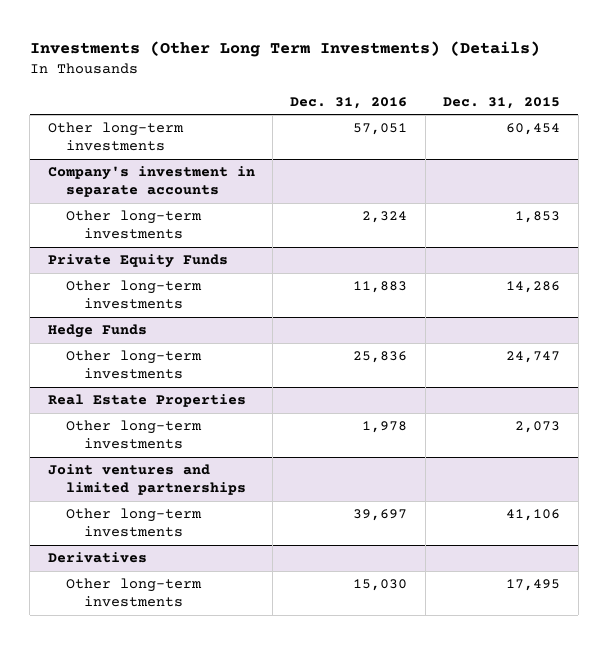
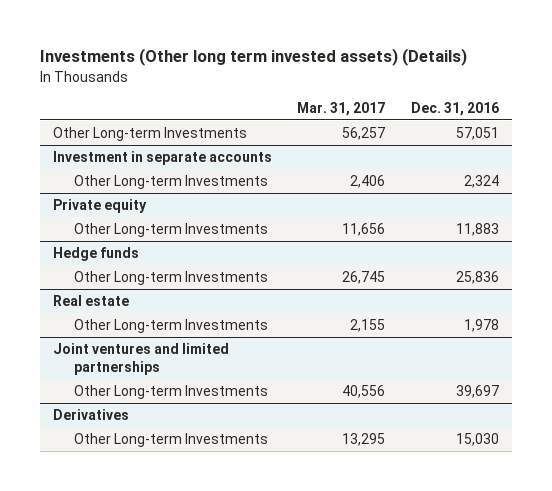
- Investments (Other Long Term Investments) (Details)
+ Investments (Other long term invested assets) (Details)
- | Dec. 31, 2016 | Dec. 31, 2015
+ | Mar. 31, 2017 | Dec. 31, 2016
- Other long-term investments | 57,051 | 60,454
- Company's investment in separate accounts
- Other long-term investments | 2,324 | 1,853
- Private Equity Funds
- Other long-term investments | 11,883 | 14,286
- Hedge Funds
- Other long-term investments | 25,836 | 24,747
- Real Estate Properties
- Other long-term investments | 1,978 | 2,073
+ Other Long-term Investments | 56,257 | 57,051
+ Investment in separate accounts
+ Other Long-term Investments | 2,406 | 2,324
+ Private equity
+ Other Long-term Investments | 11,656 | 11,883
+ Hedge funds
+ Other Long-term Investments | 26,745 | 25,836
+ Real estate
+ Other Long-term Investments | 2,155 | 1,978
@ Joint ventures and limited partnerships
- Other long-term investments | 39,697 | 41,106
+ Other Long-term Investments | 40,556 | 39,697
@ Derivatives
- Other long-term investments | 15,030 | 17,495
+ Other Long-term Investments | 13,295 | 15,030

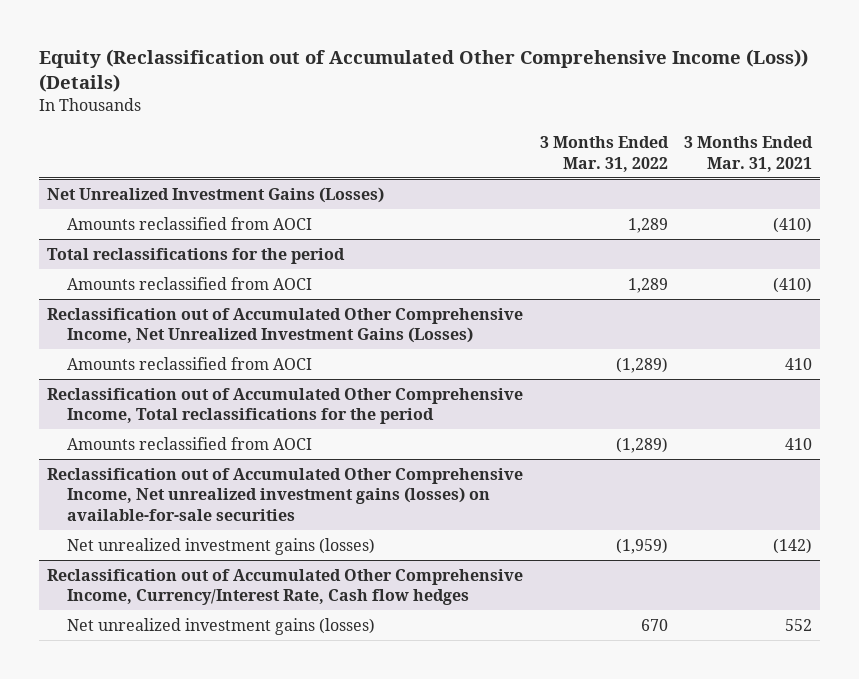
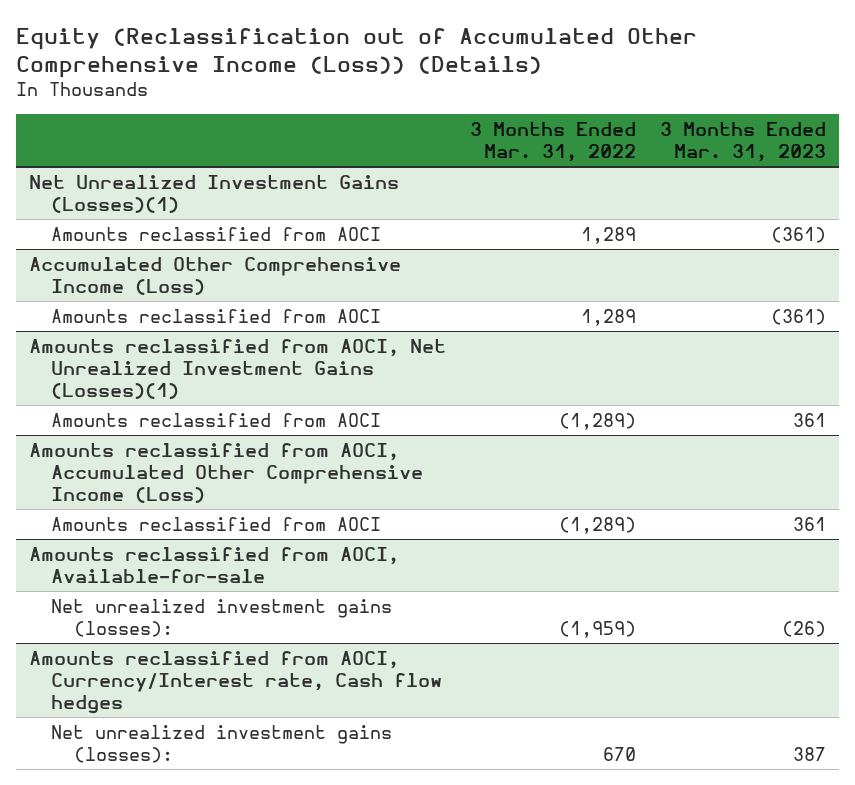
- | 3 Months Ended Mar. 31, 2022 | 3 Months Ended Mar. 31, 2021
+ | 3 Months Ended Mar. 31, 2022 | 3 Months Ended Mar. 31, 2023
- Net Unrealized Investment Gains (Losses)
+ Net Unrealized Investment Gains (Losses)(1)
- Total reclassifications for the period
+ Accumulated Other Comprehensive Income (Loss)
- Reclassification out of Accumulated Other Comprehensive Income, Net Unrealized Investment Gains (Losses)
+ Amounts reclassified from AOCI, Net Unrealized Investment Gains (Losses)(1)
- Reclassification out of Accumulated Other Comprehensive Income, Total reclassifications for the period
+ Amounts reclassified from AOCI, Accumulated Other Comprehensive Income (Loss)
- Reclassification out of Accumulated Other Comprehensive Income, Net unrealized investment gains (losses) on available-for-sale securities
- Net unrealized investment gains (losses) | (1,959) | (142)
- Reclassification out of Accumulated Other Comprehensive Income, Currency/Interest Rate, Cash flow hedges
- Net unrealized investment gains (losses) | 670 | 552
+ Amounts reclassified from AOCI, Available-for-sale
+ Net unrealized investment gains (losses): | (1,959) | (26)
+ Amounts reclassified from AOCI, Currency/Interest rate, Cash flow hedges
+ Net unrealized investment gains (losses): | 670 | 387

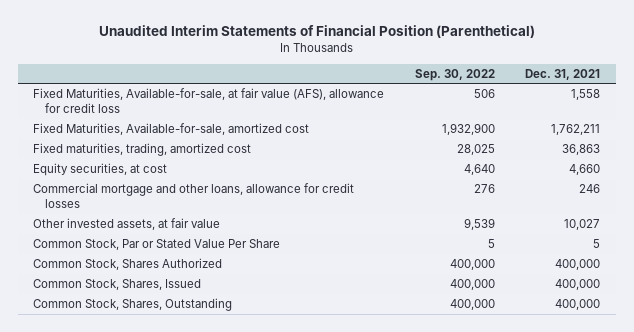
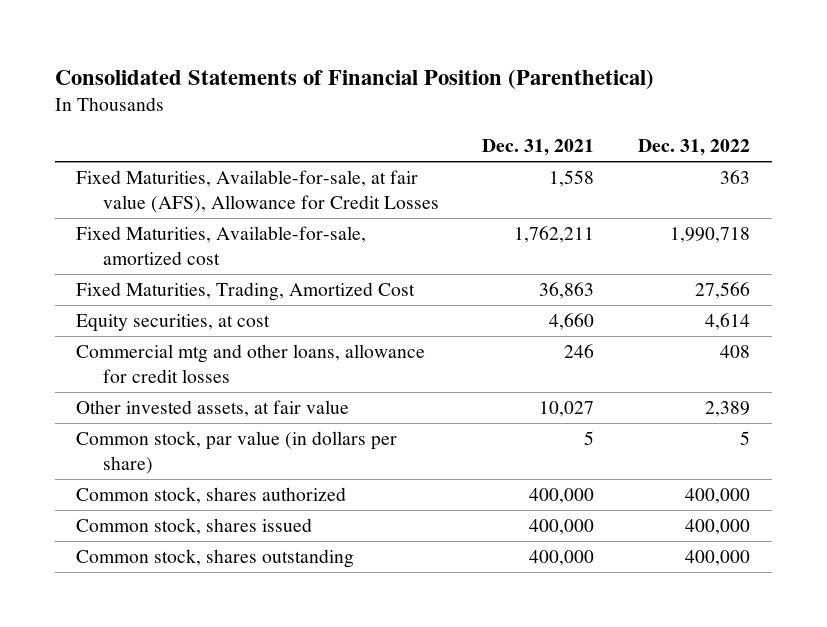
- Unaudited Interim Statements of Financial Position (Parenthetical)
+ Consolidated Statements of Financial Position (Parenthetical)
- | Sep. 30, 2022 | Dec. 31, 2021
+ | Dec. 31, 2021 | Dec. 31, 2022
- Fixed Maturities, Available-for-sale, at fair value (AFS), allowance for credit loss | 506 | 1,558
+ Fixed Maturities, Available-for-sale, at fair value (AFS), Allowance for Credit Losses | 1,558 | 363
- Fixed maturities, trading, amortized cost | 28,025 | 36,863
+ Fixed Maturities, Trading, Amortized Cost | 36,863 | 27,566
- Commercial mortgage and other loans, allowance for credit losses | 276 | 246
+ Commercial mtg and other loans, allowance for credit losses | 246 | 408
- Common Stock, Par or Stated Value Per Share | 5 | 5
- Common Stock, Shares Authorized | 400,000 | 400,000
- Common Stock, Shares, Issued | 400,000 | 400,000
- Common Stock, Shares, Outstanding | 400,000 | 400,000
+ Common stock, par value (in dollars per share) | 5 | 5
+ Common stock, shares authorized | 400,000 | 400,000
+ Common stock, shares issued | 400,000 | 400,000
+ Common stock, shares outstanding | 400,000 | 400,000

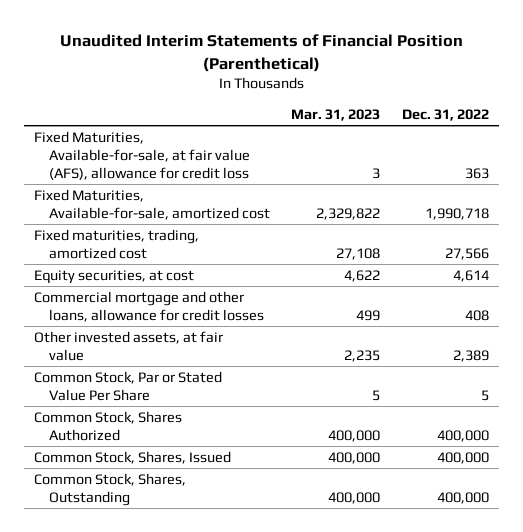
- Consolidated Statements of Financial Position (Parenthetical)
+ Unaudited Interim Statements of Financial Position (Parenthetical)
- | Dec. 31, 2021 | Dec. 31, 2022
+ | Mar. 31, 2023 | Dec. 31, 2022
- Fixed Maturities, Available-for-sale, at fair value (AFS), Allowance for Credit Losses | 1,558 | 363
+ Fixed Maturities, Available-for-sale, at fair value (AFS), allowance for credit loss | 3 | 363
- Fixed Maturities, Trading, Amortized Cost | 36,863 | 27,566
+ Fixed maturities, trading, amortized cost | 27,108 | 27,566
- Commercial mtg and other loans, allowance for credit losses | 246 | 408
+ Commercial mortgage and other loans, allowance for credit losses | 499 | 408
- Common stock, par value (in dollars per share) | 5 | 5
- Common stock, shares authorized | 400,000 | 400,000
- Common stock, shares issued | 400,000 | 400,000
- Common stock, shares outstanding | 400,000 | 400,000
+ Common Stock, Par or Stated Value Per Share | 5 | 5
+ Common Stock, Shares Authorized | 400,000 | 400,000
+ Common Stock, Shares, Issued | 400,000 | 400,000
+ Common Stock, Shares, Outstanding | 400,000 | 400,000

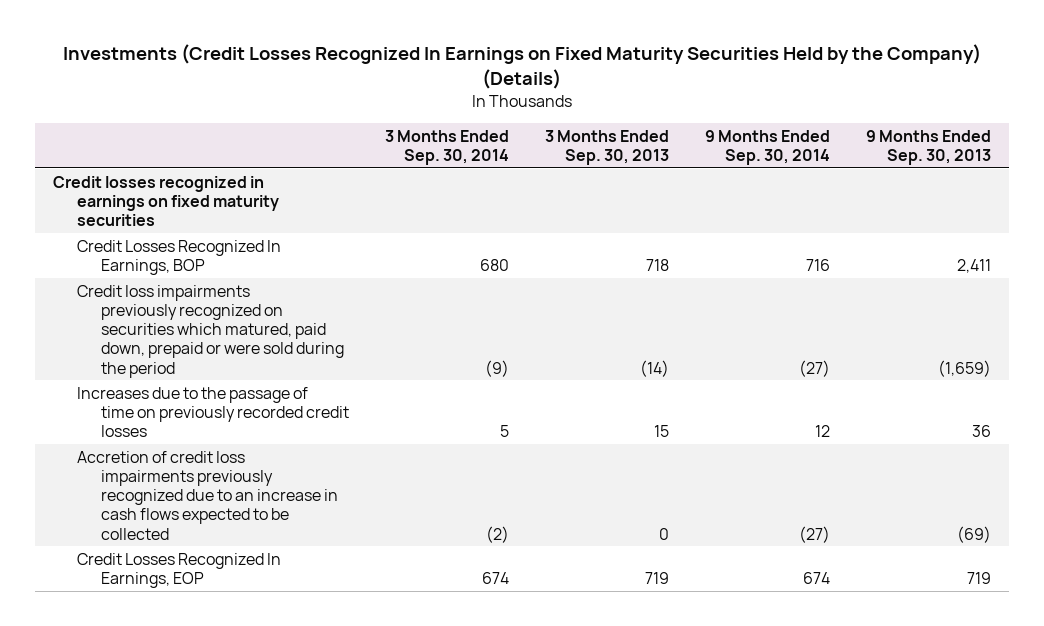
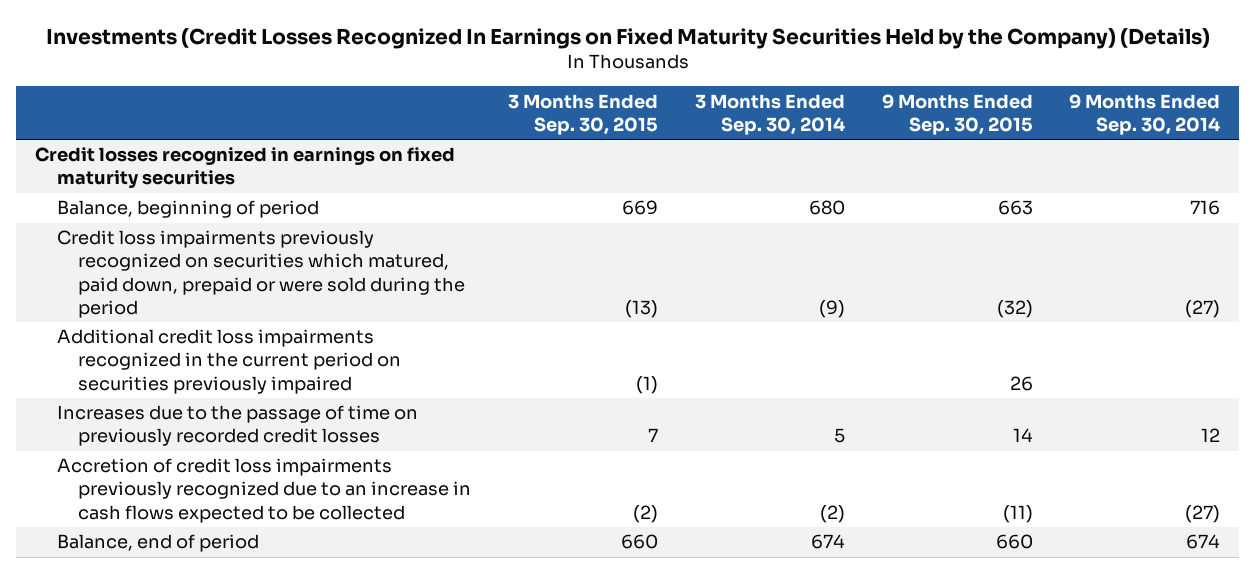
- | 3 Months Ended Sep. 30, 2014 | 3 Months Ended Sep. 30, 2013 | 9 Months Ended Sep. 30, 2014 | 9 Months Ended Sep. 30, 2013
+ | 3 Months Ended Sep. 30, 2015 | 3 Months Ended Sep. 30, 2014 | 9 Months Ended Sep. 30, 2015 | 9 Months Ended Sep. 30, 2014
- Credit Losses Recognized In Earnings, BOP | 680 | 718 | 716 | 2,411
+ Balance, beginning of period | 669 | 680 | 663 | 716
+ Additional credit loss impairments recognized in the current period on securities previously impaired | (1) | | 26 |
- Credit Losses Recognized In Earnings, EOP | 674 | 719 | 674 | 719
+ Balance, end of period | 660 | 674 | 660 | 674

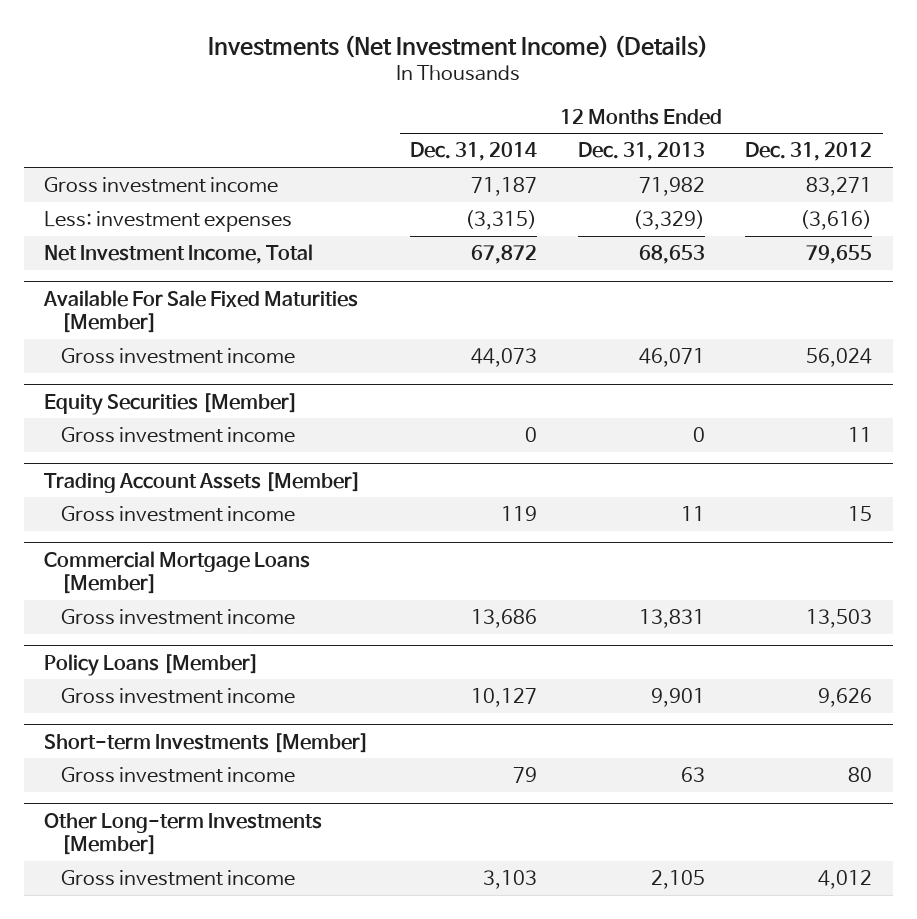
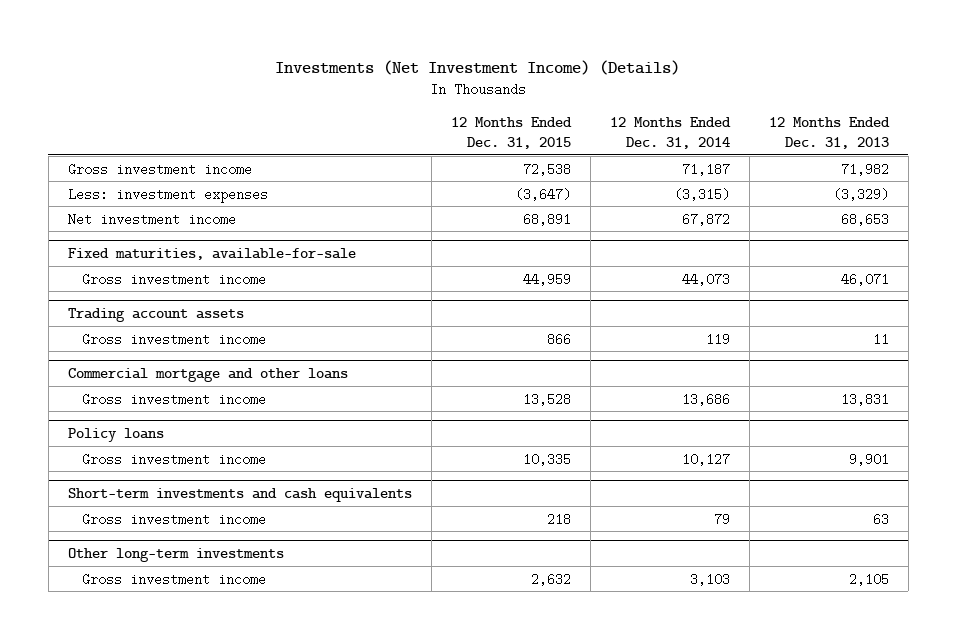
- | 12 Months Ended Dec. 31, 2014 | 12 Months Ended Dec. 31, 2013 | 12 Months Ended Dec. 31, 2012
+ | 12 Months Ended Dec. 31, 2015 | 12 Months Ended Dec. 31, 2014 | 12 Months Ended Dec. 31, 2013
- Net Investment Income, Total | 67,872 | 68,653 | 79,655
- Available For Sale Fixed Maturities [Member]
+ Net investment income | 68,891 | 67,872 | 68,653
+ Fixed maturities, available-for-sale
- Equity Securities [Member]
- Gross investment income | 0 | 0 | 11
- Trading Account Assets [Member]
+ Trading account assets
- Commercial Mortgage Loans [Member]
+ Commercial mortgage and other loans
- Policy Loans [Member]
+ Policy loans
- Short-term Investments [Member]
+ Short-term investments and cash equivalents
- Other Long-term Investments [Member]
+ Other long-term investments

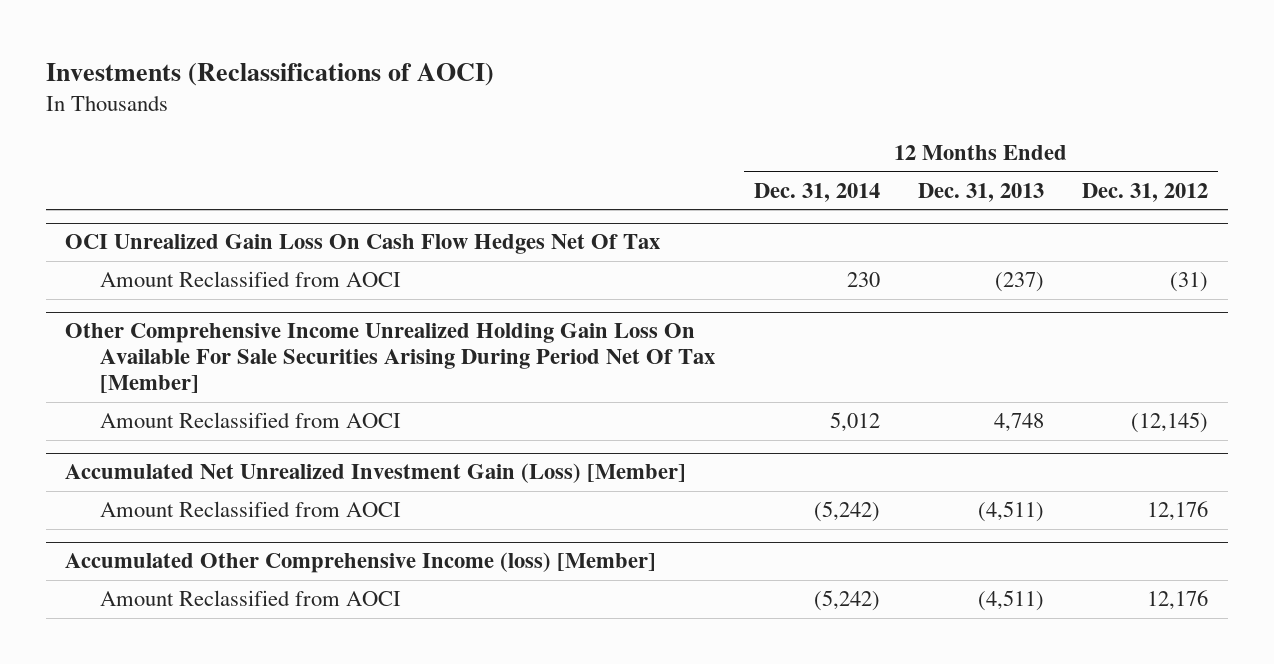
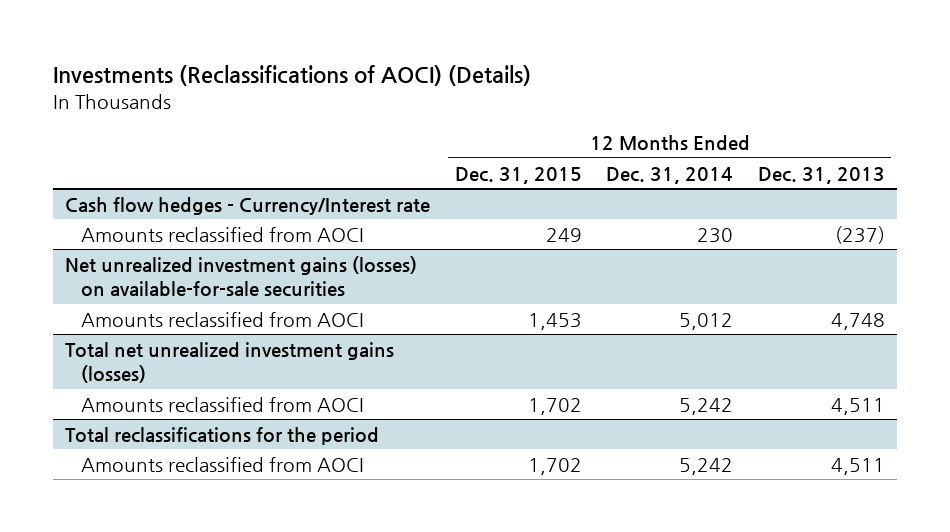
- Investments (Reclassifications of AOCI)
+ Investments (Reclassifications of AOCI) (Details)
- | 12 Months Ended Dec. 31, 2014 | 12 Months Ended Dec. 31, 2013 | 12 Months Ended Dec. 31, 2012
+ | 12 Months Ended Dec. 31, 2015 | 12 Months Ended Dec. 31, 2014 | 12 Months Ended Dec. 31, 2013
- OCI Unrealized Gain Loss On Cash Flow Hedges Net Of Tax
- Amount Reclassified from AOCI | 230 | (237) | (31)
- Other Comprehensive Income Unrealized Holding Gain Loss On Available For Sale Securities Arising During Period Net Of Tax [Member]
- Amount Reclassified from AOCI | 5,012 | 4,748 | (12,145)
- Accumulated Net Unrealized Investment Gain (Loss) [Member]
- Amount Reclassified from AOCI | (5,242) | (4,511) | 12,176
- Accumulated Other Comprehensive Income (loss) [Member]
- Amount Reclassified from AOCI | (5,242) | (4,511) | 12,176
+ Cash flow hedges - Currency/Interest rate
+ Amounts reclassified from AOCI | 249 | 230 | (237)
+ Net unrealized investment gains (losses) on available-for-sale securities
+ Amounts reclassified from AOCI | 1,453 | 5,012 | 4,748
+ Total net unrealized investment gains (losses)
+ Amounts reclassified from AOCI | 1,702 | 5,242 | 4,511
+ Total reclassifications for the period
+ Amounts reclassified from AOCI | 1,702 | 5,242 | 4,511

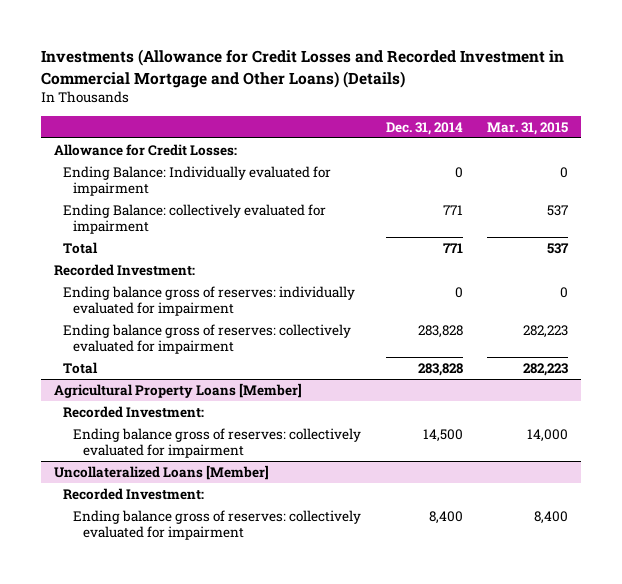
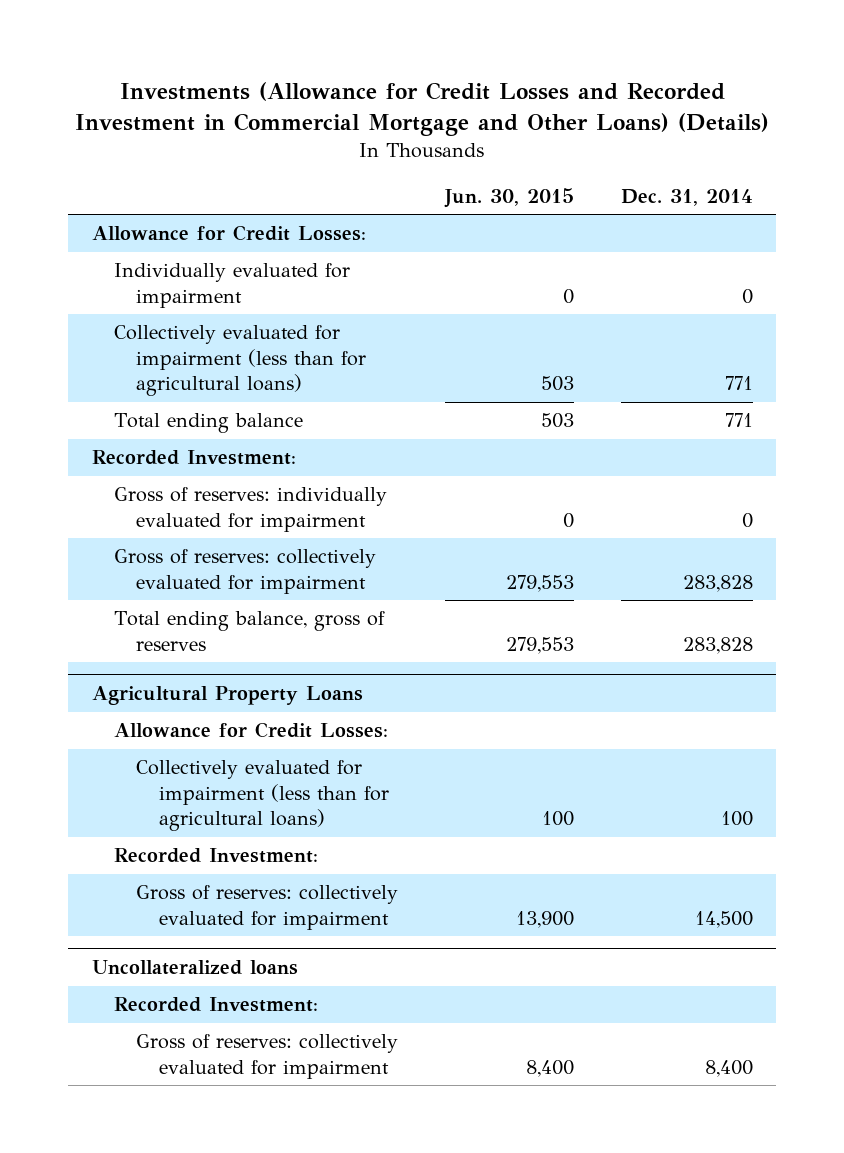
- | Dec. 31, 2014 | Mar. 31, 2015
+ | Jun. 30, 2015 | Dec. 31, 2014
- Ending Balance: Individually evaluated for impairment | 0 | 0
- Ending Balance: collectively evaluated for impairment | 771 | 537
- Total | 771 | 537
+ Individually evaluated for impairment | 0 | 0
+ Collectively evaluated for impairment (less than for agricultural loans) | 503 | 771
+ Total ending balance | 503 | 771
- Ending balance gross of reserves: individually evaluated for impairment | 0 | 0
- Ending balance gross of reserves: collectively evaluated for impairment | 283,828 | 282,223
- Total | 283,828 | 282,223
- Agricultural Property Loans [Member]
+ Gross of reserves: individually evaluated for impairment | 0 | 0
+ Gross of reserves: collectively evaluated for impairment | 279,553 | 283,828
+ Total ending balance, gross of reserves | 279,553 | 283,828
+ Agricultural Property Loans
+ Allowance for Credit Losses:
+ Collectively evaluated for impairment (less than for agricultural loans) | 100 | 100
- Ending balance gross of reserves: collectively evaluated for impairment | 14,500 | 14,000
- Uncollateralized Loans [Member]
+ Gross of reserves: collectively evaluated for impairment | 13,900 | 14,500
+ Uncollateralized loans
- Ending balance gross of reserves: collectively evaluated for impairment | 8,400 | 8,400
+ Gross of reserves: collectively evaluated for impairment | 8,400 | 8,400

